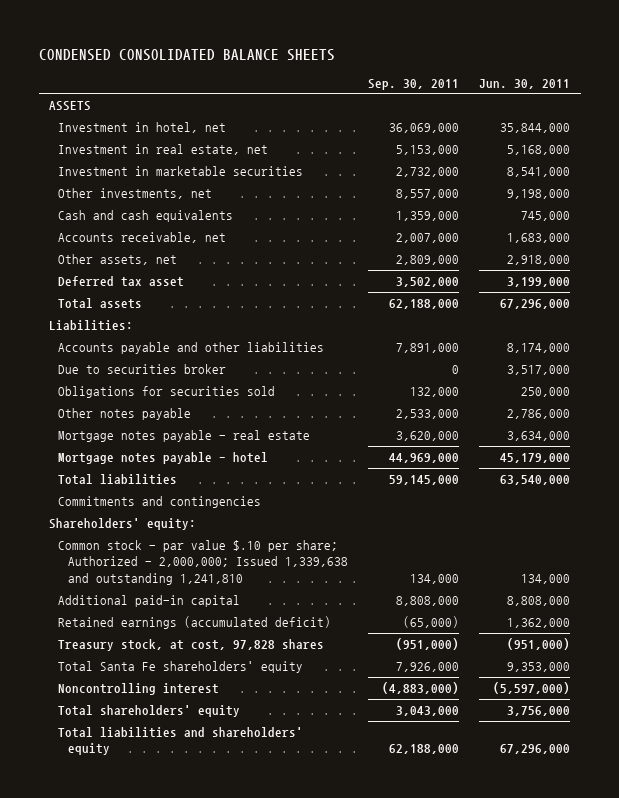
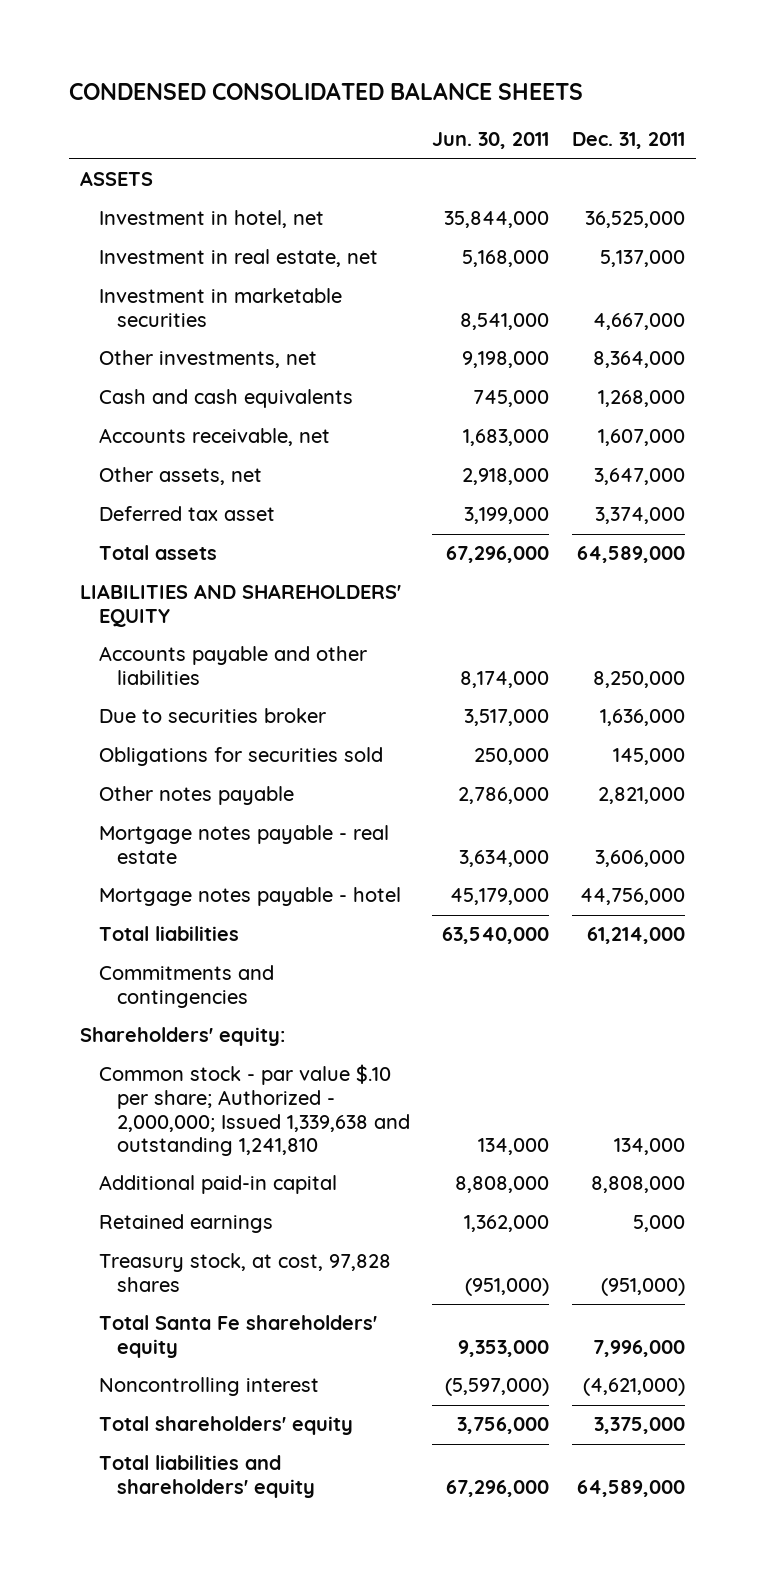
- | Sep. 30, 2011 | Jun. 30, 2011
+ | Jun. 30, 2011 | Dec. 31, 2011
- Liabilities:
+ LIABILITIES AND SHAREHOLDERS' EQUITY
- Retained earnings (accumulated deficit) | (65,000) | 1,362,000
+ Retained earnings | 1,362,000 | 5,000

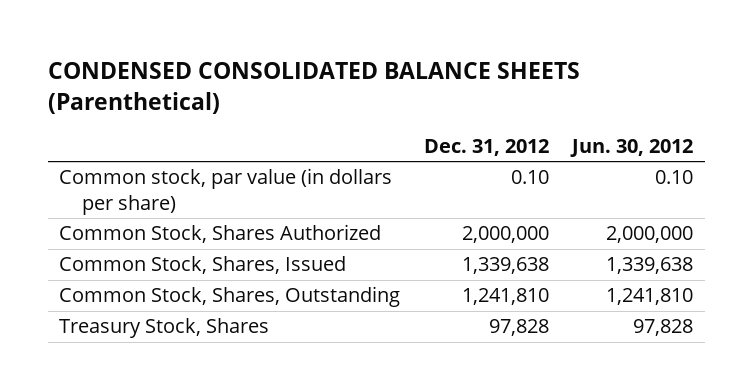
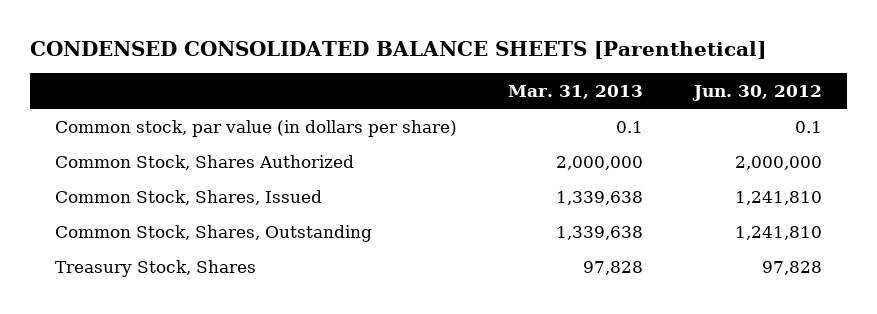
- CONDENSED CONSOLIDATED BALANCE SHEETS (Parenthetical)
+ CONDENSED CONSOLIDATED BALANCE SHEETS [Parenthetical]
- | Dec. 31, 2012 | Jun. 30, 2012
+ | Mar. 31, 2013 | Jun. 30, 2012
- Common stock, par value (in dollars per share) | 0.10 | 0.10
+ Common stock, par value (in dollars per share) | 0.1 | 0.1
- Common Stock, Shares, Issued | 1,339,638 | 1,339,638
+ Common Stock, Shares, Issued | 1,339,638 | 1,241,810

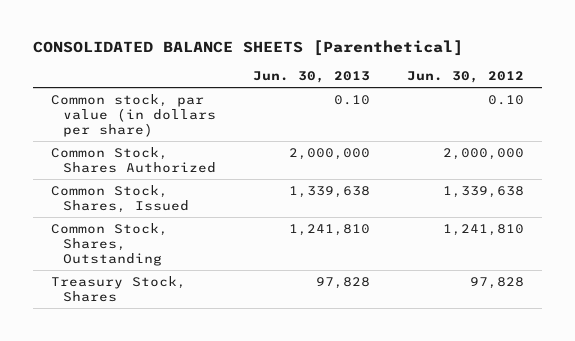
- CONDENSED CONSOLIDATED BALANCE SHEETS [Parenthetical]
+ CONSOLIDATED BALANCE SHEETS [Parenthetical]
- | Mar. 31, 2013 | Jun. 30, 2012
+ | Jun. 30, 2013 | Jun. 30, 2012
- Common stock, par value (in dollars per share) | 0.1 | 0.1
+ Common stock, par value (in dollars per share) | 0.10 | 0.10
- Common Stock, Shares, Issued | 1,339,638 | 1,241,810
+ Common Stock, Shares, Issued | 1,339,638 | 1,339,638

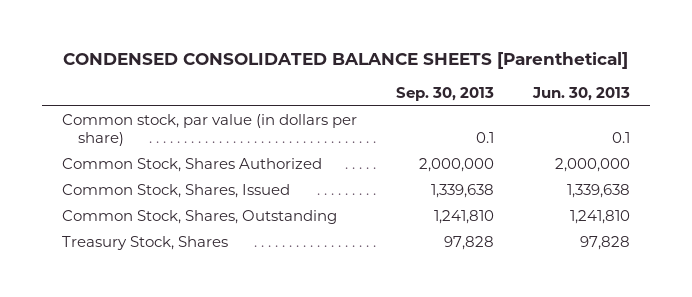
- CONSOLIDATED BALANCE SHEETS [Parenthetical]
+ CONDENSED CONSOLIDATED BALANCE SHEETS [Parenthetical]
- | Jun. 30, 2013 | Jun. 30, 2012
+ | Sep. 30, 2013 | Jun. 30, 2013
- Common stock, par value (in dollars per share) | 0.10 | 0.10
+ Common stock, par value (in dollars per share) | 0.1 | 0.1

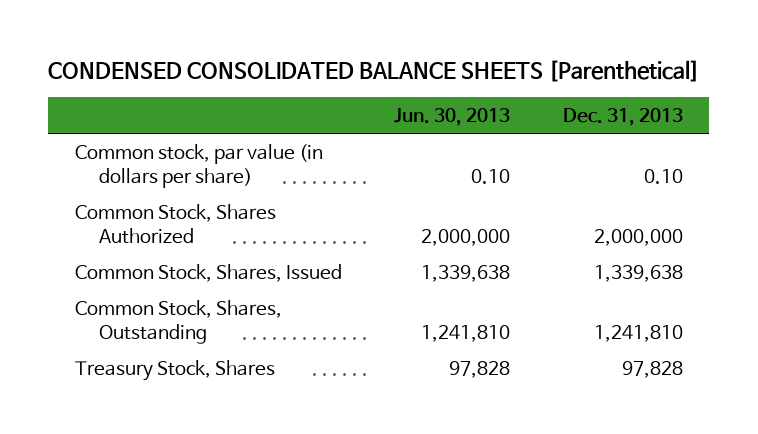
- | Sep. 30, 2013 | Jun. 30, 2013
+ | Jun. 30, 2013 | Dec. 31, 2013
- Common stock, par value (in dollars per share) | 0.1 | 0.1
+ Common stock, par value (in dollars per share) | 0.10 | 0.10

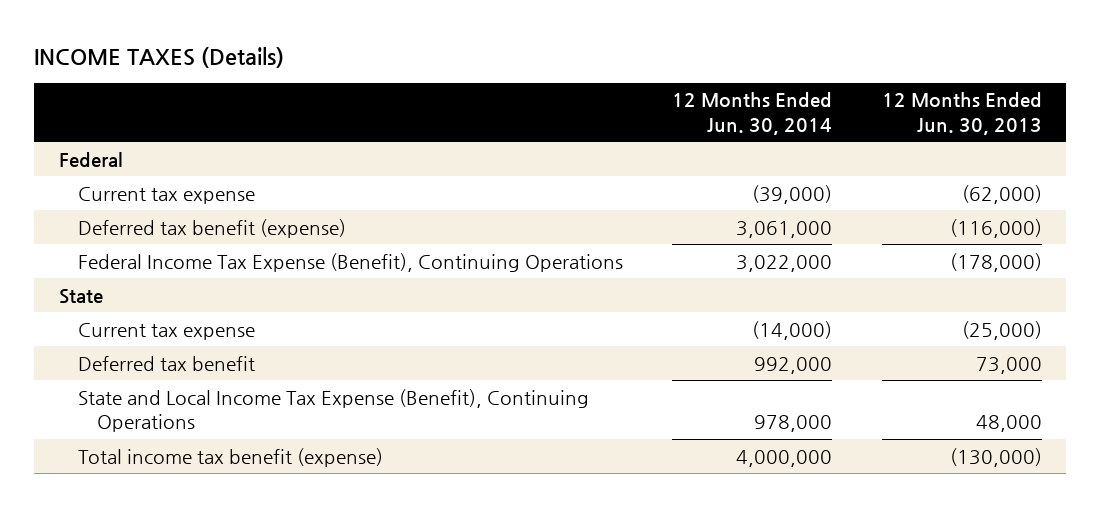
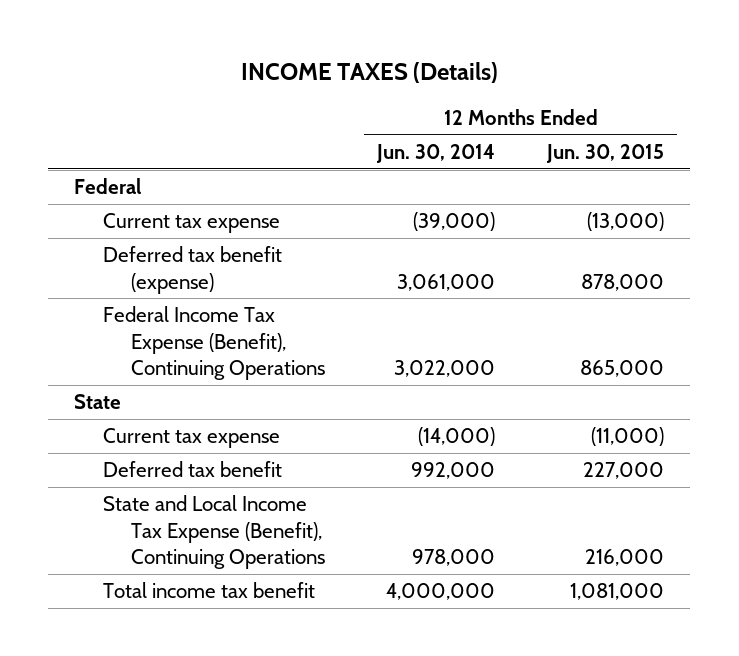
- | 12 Months Ended Jun. 30, 2014 | 12 Months Ended Jun. 30, 2013
+ | 12 Months Ended Jun. 30, 2014 | 12 Months Ended Jun. 30, 2015
- Total income tax benefit (expense) | 4,000,000 | (130,000)
+ Total income tax benefit | 4,000,000 | 1,081,000

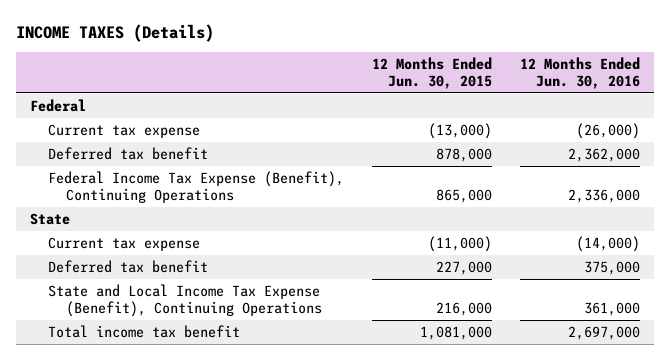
- | 12 Months Ended Jun. 30, 2014 | 12 Months Ended Jun. 30, 2015
+ | 12 Months Ended Jun. 30, 2015 | 12 Months Ended Jun. 30, 2016
- Deferred tax benefit (expense) | 3,061,000 | 878,000
+ Deferred tax benefit | 878,000 | 2,362,000

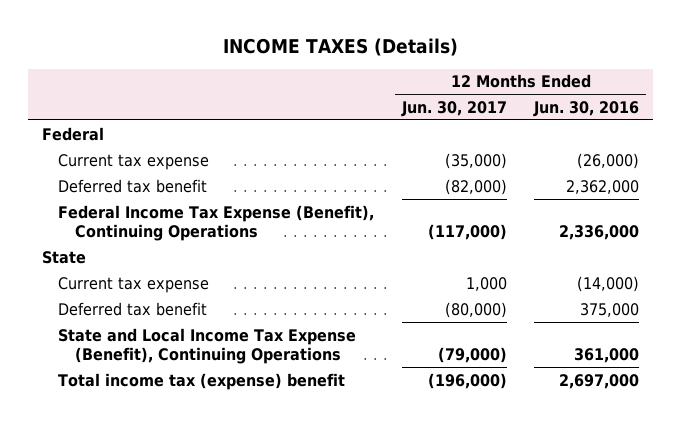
- | 12 Months Ended Jun. 30, 2015 | 12 Months Ended Jun. 30, 2016
+ | 12 Months Ended Jun. 30, 2017 | 12 Months Ended Jun. 30, 2016
- Total income tax benefit | 1,081,000 | 2,697,000
+ Total income tax (expense) benefit | (196,000) | 2,697,000

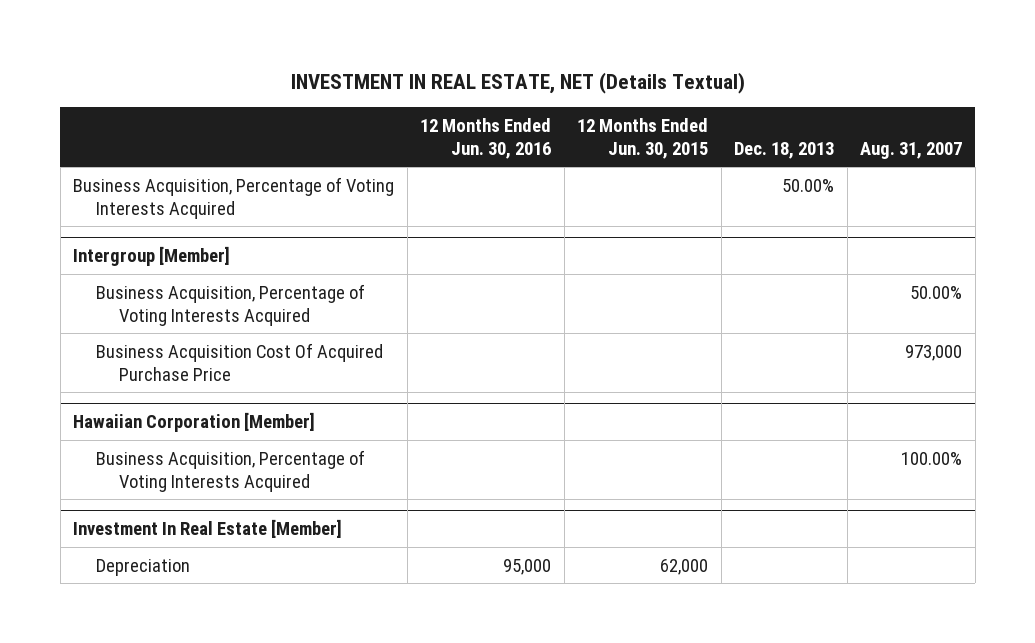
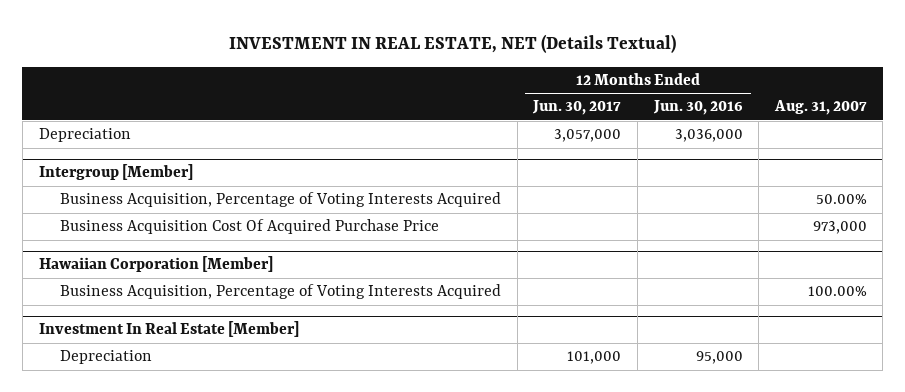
- | 12 Months Ended Jun. 30, 2016 | 12 Months Ended Jun. 30, 2015 | Dec. 18, 2013 | Aug. 31, 2007
+ | 12 Months Ended Jun. 30, 2017 | 12 Months Ended Jun. 30, 2016 | Aug. 31, 2007
- Business Acquisition, Percentage of Voting Interests Acquired | | | 50.00% |
+ Depreciation | 3,057,000 | 3,036,000 |

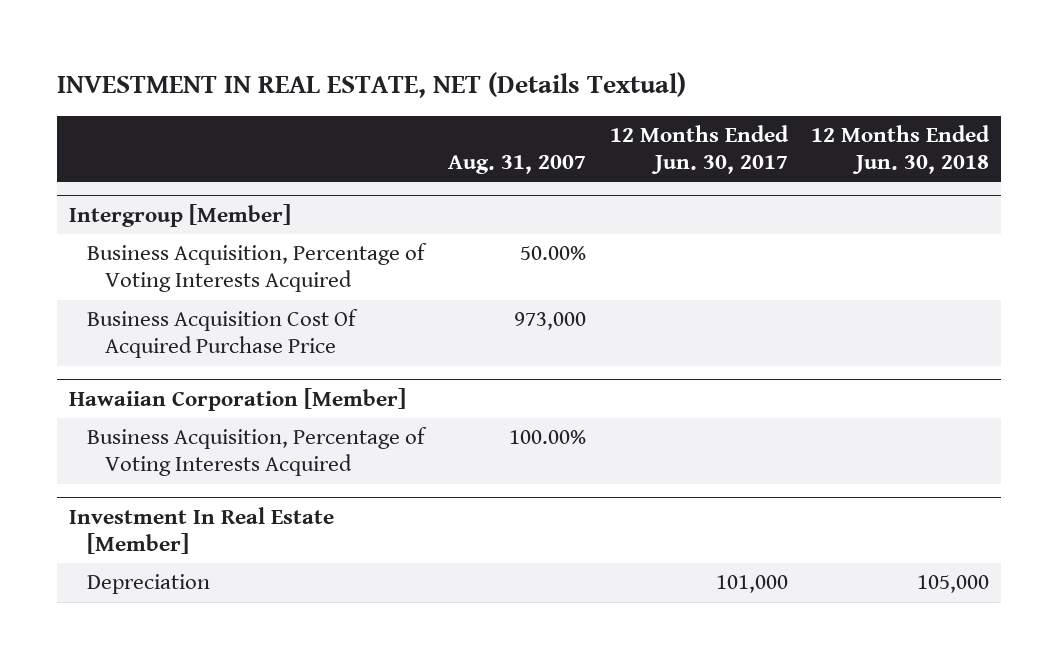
- | 12 Months Ended Jun. 30, 2017 | 12 Months Ended Jun. 30, 2016 | Aug. 31, 2007
+ | Aug. 31, 2007 | 12 Months Ended Jun. 30, 2017 | 12 Months Ended Jun. 30, 2018
- Depreciation | 3,057,000 | 3,036,000 |

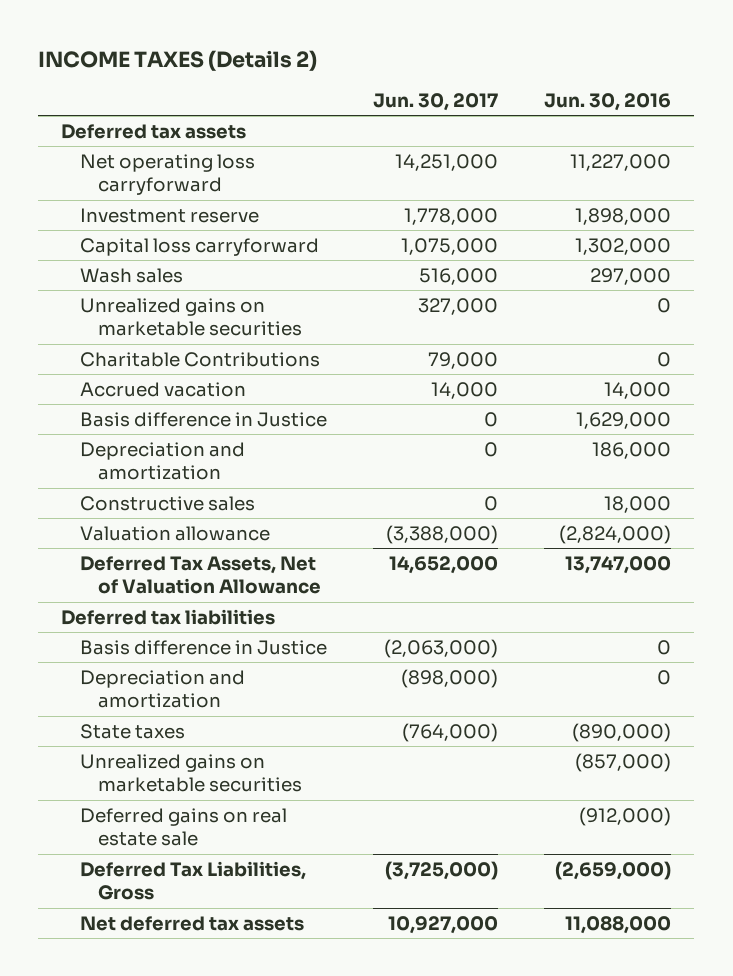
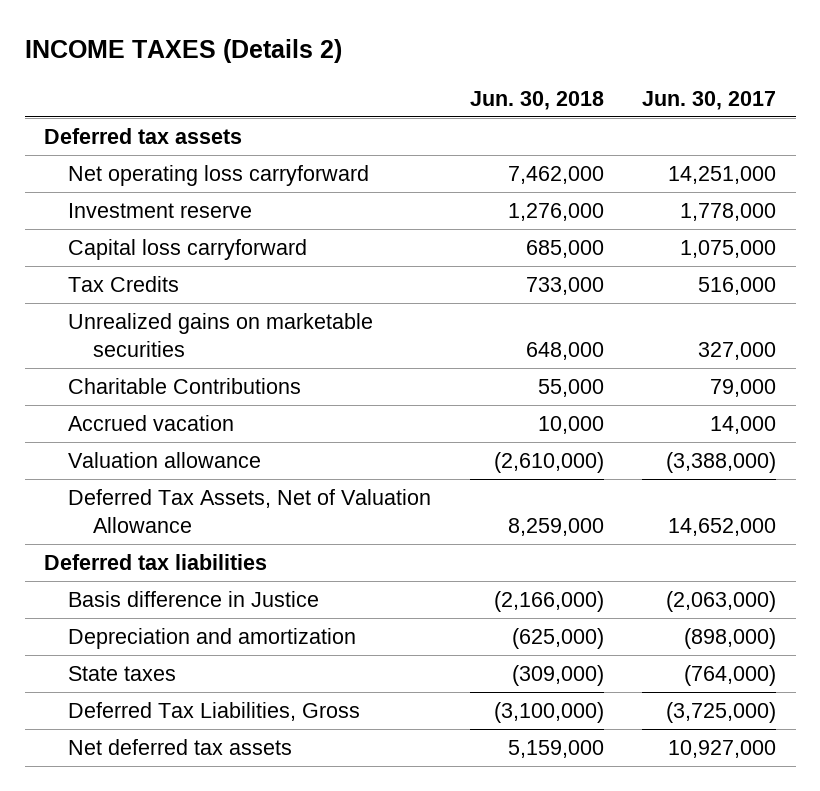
- | Jun. 30, 2017 | Jun. 30, 2016
+ | Jun. 30, 2018 | Jun. 30, 2017
- Wash sales | 516,000 | 297,000
+ Tax Credits | 733,000 | 516,000
- Basis difference in Justice | 0 | 1,629,000
- Depreciation and amortization | 0 | 186,000
- Constructive sales | 0 | 18,000
- Unrealized gains on marketable securities | | (857,000)
- Deferred gains on real estate sale | | (912,000)

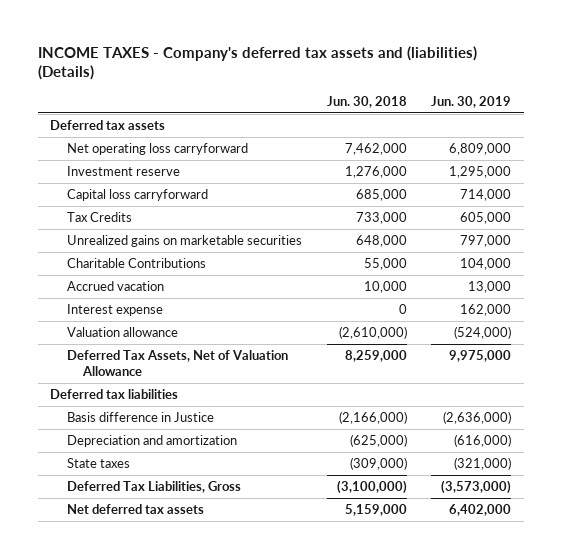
- INCOME TAXES (Details 2)
+ INCOME TAXES - Company's deferred tax assets and (liabilities) (Details)
- | Jun. 30, 2018 | Jun. 30, 2017
+ | Jun. 30, 2018 | Jun. 30, 2019
+ Interest expense | 0 | 162,000

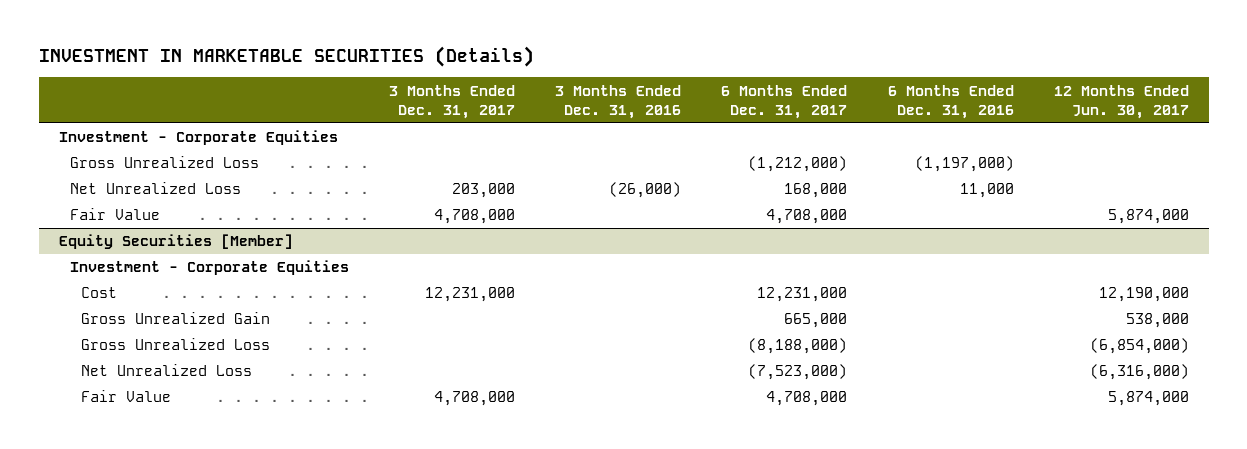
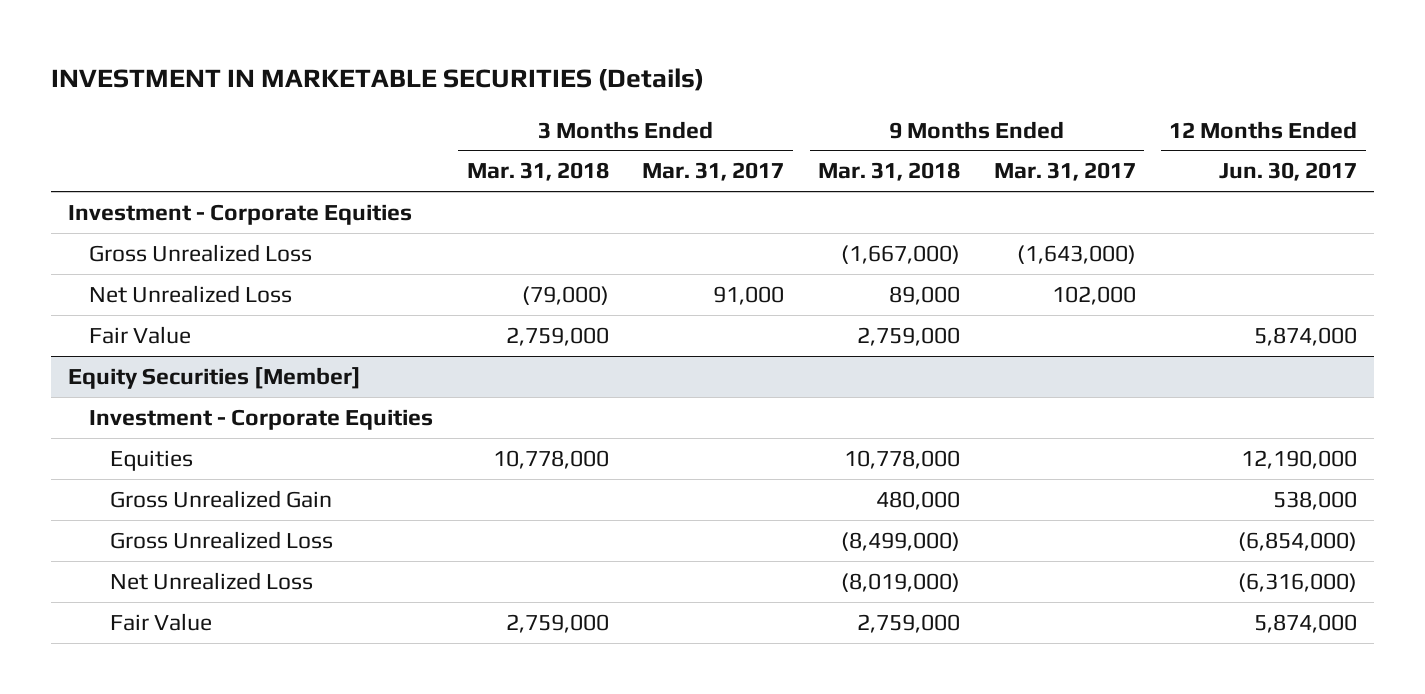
- | 3 Months Ended Dec. 31, 2017 | 3 Months Ended Dec. 31, 2016 | 6 Months Ended Dec. 31, 2017 | 6 Months Ended Dec. 31, 2016 | 12 Months Ended Jun. 30, 2017
+ | 3 Months Ended Mar. 31, 2018 | 3 Months Ended Mar. 31, 2017 | 9 Months Ended Mar. 31, 2018 | 9 Months Ended Mar. 31, 2017 | 12 Months Ended Jun. 30, 2017
@ Equity Securities [Member]
- Cost | 12,231,000 | | 12,231,000 | | 12,190,000
+ Equities | 10,778,000 | | 10,778,000 | | 12,190,000

